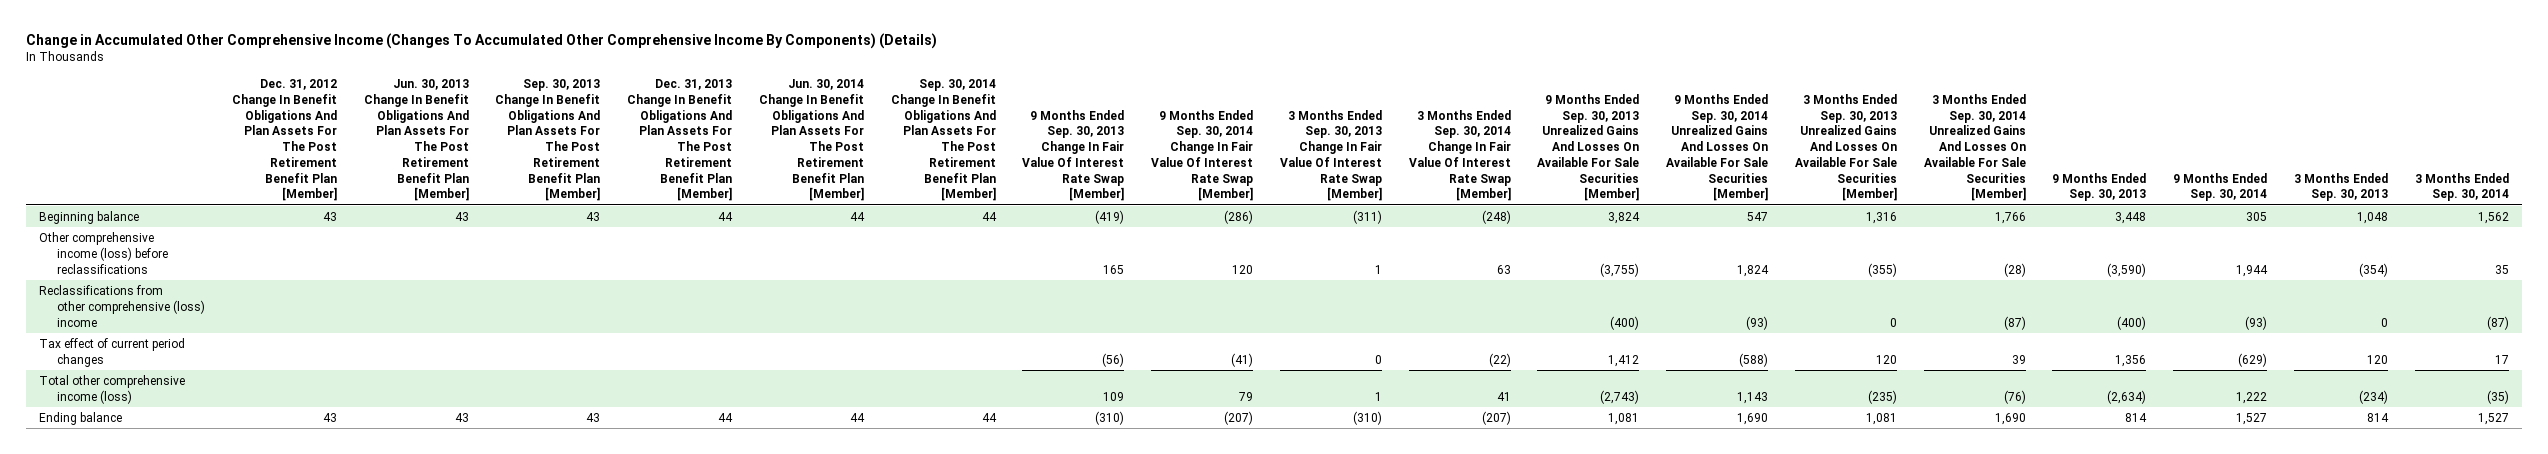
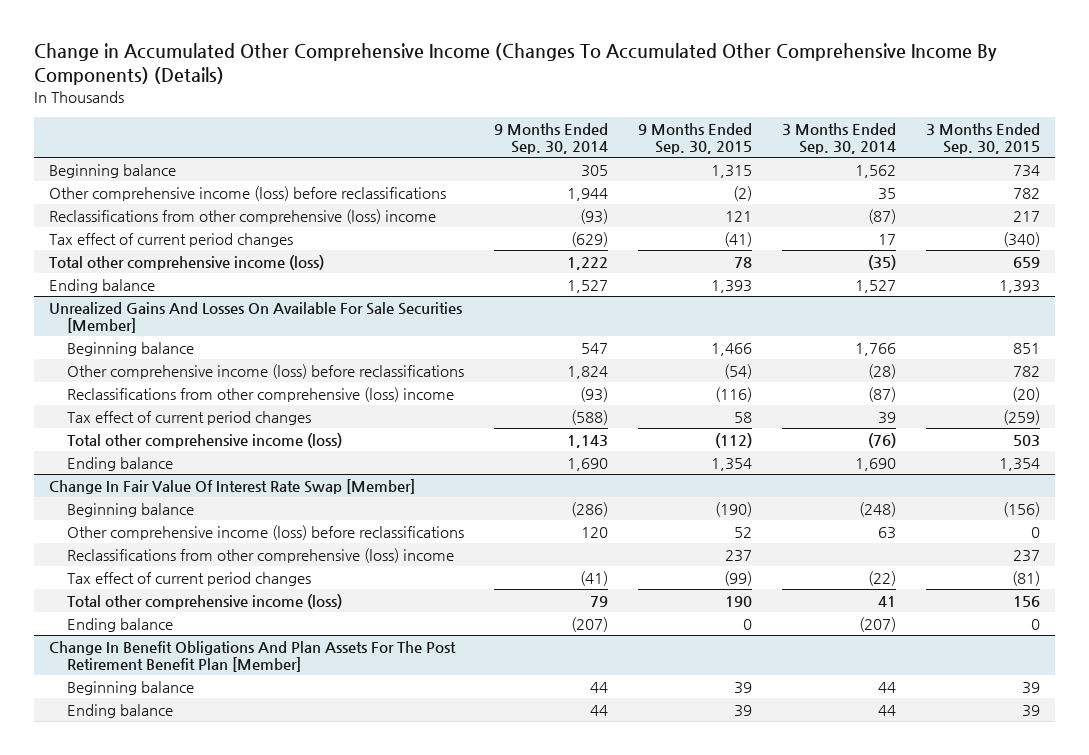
- | Dec. 31, 2012 Change In Benefit Obligations And Plan Assets For The Post Retirement Benefit Plan [Member] | Jun. 30, 2013 Change In Benefit Obligations And Plan Assets For The Post Retirement Benefit Plan [Member] | Sep. 30, 2013 Change In Benefit Obligations And Plan Assets For The Post Retirement Benefit Plan [Member] | Dec. 31, 2013 Change In Benefit Obligations And Plan Assets For The Post Retirement Benefit Plan [Member] | Jun. 30, 2014 Change In Benefit Obligations And Plan Assets For The Post Retirement Benefit Plan [Member] | Sep. 30, 2014 Change In Benefit Obligations And Plan Assets For The Post Retirement Benefit Plan [Member] | 9 Months Ended Sep. 30, 2013 Change In Fair Value Of Interest Rate Swap [Member] | 9 Months Ended Sep. 30, 2014 Change In Fair Value Of Interest Rate Swap [Member] | 3 Months Ended Sep. 30, 2013 Change In Fair Value Of Interest Rate Swap [Member] | 3 Months Ended Sep. 30, 2014 Change In Fair Value Of Interest Rate Swap [Member] | 9 Months Ended Sep. 30, 2013 Unrealized Gains And Losses On Available For Sale Securities [Member] | 9 Months Ended Sep. 30, 2014 Unrealized Gains And Losses On Available For Sale Securities [Member] | 3 Months Ended Sep. 30, 2013 Unrealized Gains And Losses On Available For Sale Securities [Member] | 3 Months Ended Sep. 30, 2014 Unrealized Gains And Losses On Available For Sale Securities [Member] | 9 Months Ended Sep. 30, 2013 | 9 Months Ended Sep. 30, 2014 | 3 Months Ended Sep. 30, 2013 | 3 Months Ended Sep. 30, 2014
+ | 9 Months Ended Sep. 30, 2014 | 9 Months Ended Sep. 30, 2015 | 3 Months Ended Sep. 30, 2014 | 3 Months Ended Sep. 30, 2015
+ Unrealized Gains And Losses On Available For Sale Securities [Member]
+ Beginning balance | 547 | 1,466 | 1,766 | 851
+ Other comprehensive income (loss) before reclassifications | 1,824 | (54) | (28) | 782
+ Reclassifications from other comprehensive (loss) income | (93) | (116) | (87) | (20)
+ Tax effect of current period changes | (588) | 58 | 39 | (259)
+ Total other comprehensive income (loss) | 1,143 | (112) | (76) | 503
+ Ending balance | 1,690 | 1,354 | 1,690 | 1,354
+ Change In Fair Value Of Interest Rate Swap [Member]
+ Beginning balance | (286) | (190) | (248) | (156)
+ Other comprehensive income (loss) before reclassifications | 120 | 52 | 63 | 0
+ Reclassifications from other comprehensive (loss) income | | 237 | | 237
+ Tax effect of current period changes | (41) | (99) | (22) | (81)
+ Total other comprehensive income (loss) | 79 | 190 | 41 | 156
+ Ending balance | (207) | 0 | (207) | 0
+ Change In Benefit Obligations And Plan Assets For The Post Retirement Benefit Plan [Member]
+ Beginning balance | 44 | 39 | 44 | 39
+ Ending balance | 44 | 39 | 44 | 39

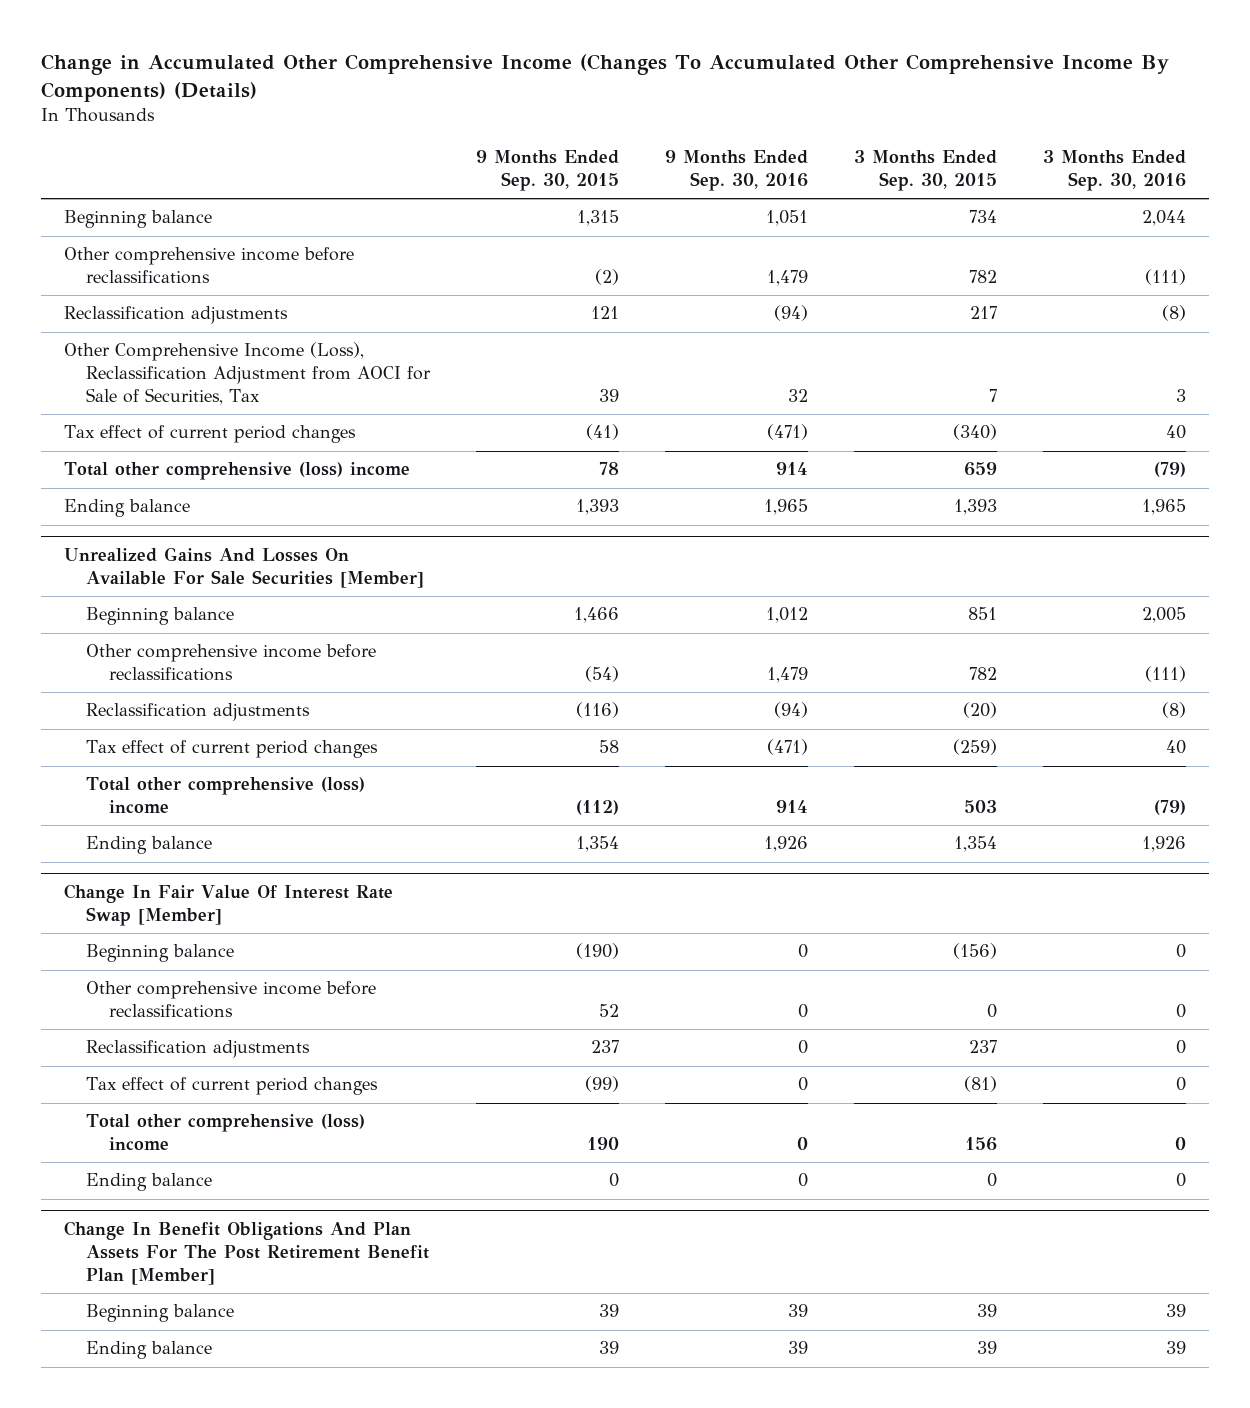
- | 9 Months Ended Sep. 30, 2014 | 9 Months Ended Sep. 30, 2015 | 3 Months Ended Sep. 30, 2014 | 3 Months Ended Sep. 30, 2015
+ | 9 Months Ended Sep. 30, 2015 | 9 Months Ended Sep. 30, 2016 | 3 Months Ended Sep. 30, 2015 | 3 Months Ended Sep. 30, 2016
- Other comprehensive income (loss) before reclassifications | 1,944 | (2) | 35 | 782
- Reclassifications from other comprehensive (loss) income | (93) | 121 | (87) | 217
+ Other comprehensive income before reclassifications | (2) | 1,479 | 782 | (111)
+ Reclassification adjustments | 121 | (94) | 217 | (8)
+ Other Comprehensive Income (Loss), Reclassification Adjustment from AOCI for Sale of Securities, Tax | 39 | 32 | 7 | 3
- Total other comprehensive income (loss) | 1,222 | 78 | (35) | 659
+ Total other comprehensive (loss) income | 78 | 914 | 659 | (79)
@ Unrealized Gains And Losses On Available For Sale Securities [Member]
- Other comprehensive income (loss) before reclassifications | 1,824 | (54) | (28) | 782
- Reclassifications from other comprehensive (loss) income | (93) | (116) | (87) | (20)
+ Other comprehensive income before reclassifications | (54) | 1,479 | 782 | (111)
+ Reclassification adjustments | (116) | (94) | (20) | (8)
- Total other comprehensive income (loss) | 1,143 | (112) | (76) | 503
+ Total other comprehensive (loss) income | (112) | 914 | 503 | (79)
@ Change In Fair Value Of Interest Rate Swap [Member]
- Other comprehensive income (loss) before reclassifications | 120 | 52 | 63 | 0
- Reclassifications from other comprehensive (loss) income | | 237 | | 237
+ Other comprehensive income before reclassifications | 52 | 0 | 0 | 0
+ Reclassification adjustments | 237 | 0 | 237 | 0
- Total other comprehensive income (loss) | 79 | 190 | 41 | 156
+ Total other comprehensive (loss) income | 190 | 0 | 156 | 0

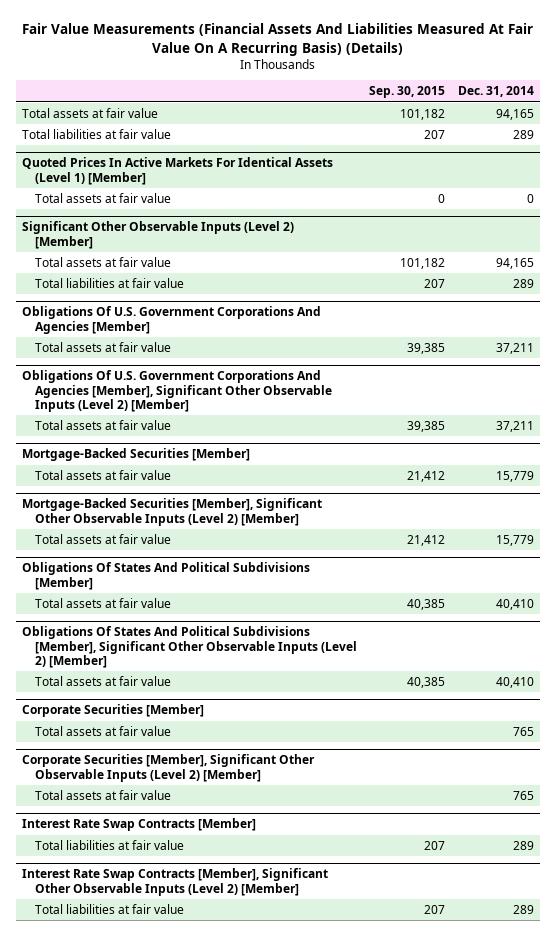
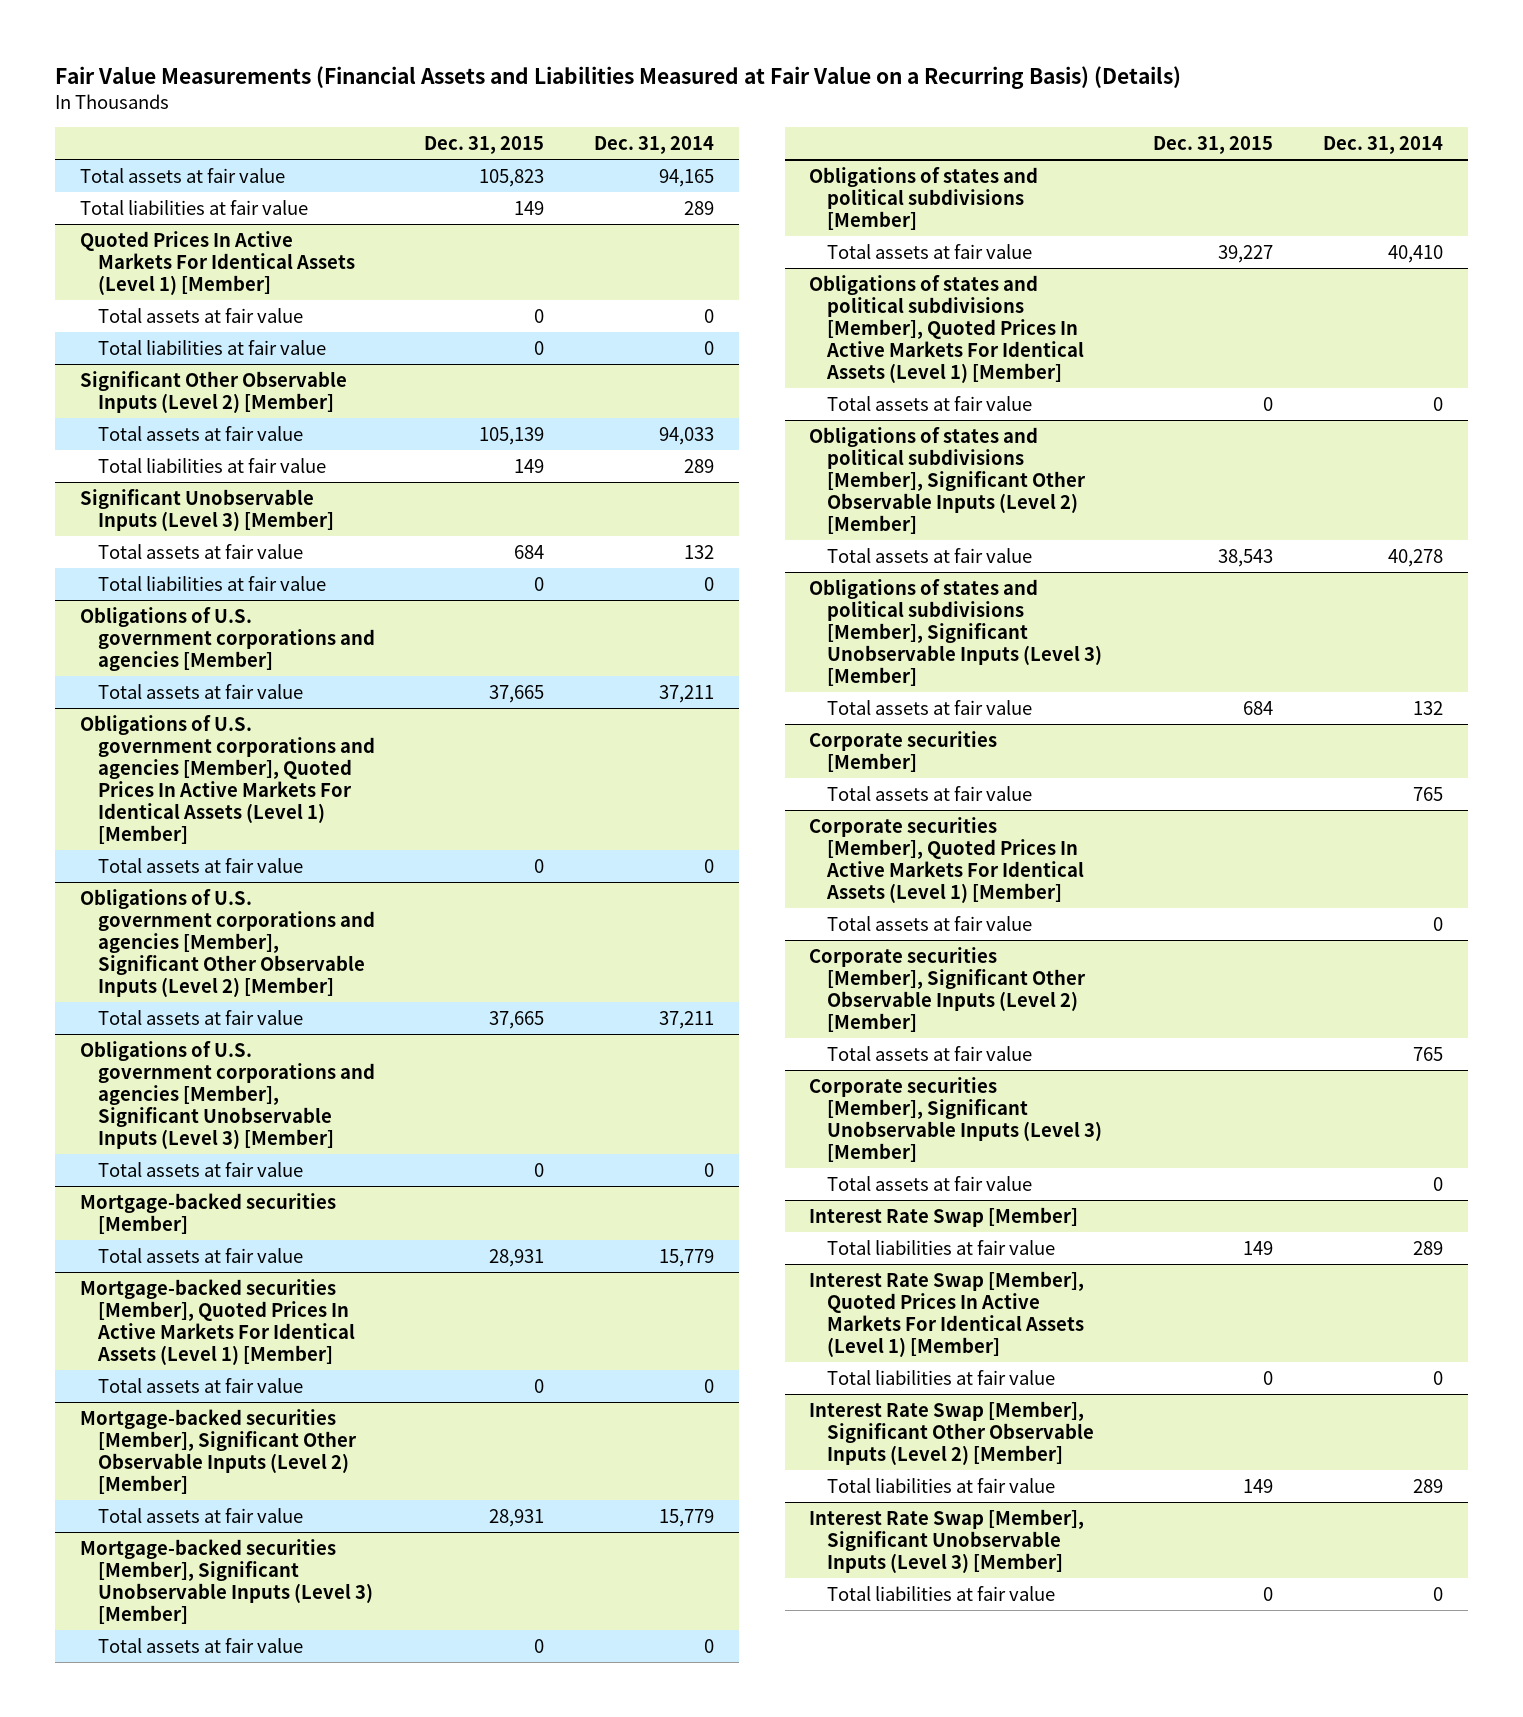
- Fair Value Measurements (Financial Assets And Liabilities Measured At Fair Value On A Recurring Basis) (Details)
+ Fair Value Measurements (Financial Assets and Liabilities Measured at Fair Value on a Recurring Basis) (Details)
- | Sep. 30, 2015 | Dec. 31, 2014
+ | Dec. 31, 2015 | Dec. 31, 2014
@ Quoted Prices In Active Markets For Identical Assets (Level 1) [Member]
+ Total liabilities at fair value | 0 | 0
@ Significant Other Observable Inputs (Level 2) [Member]
- Total assets at fair value | 101,182 | 94,165
+ Total assets at fair value | 105,139 | 94,033
- Obligations Of U.S. Government Corporations And Agencies [Member]
+ Significant Unobservable Inputs (Level 3) [Member]
+ Total assets at fair value | 684 | 132
+ Total liabilities at fair value | 0 | 0
+ Obligations of U.S. government corporations and agencies [Member]
- Obligations Of U.S. Government Corporations And Agencies [Member], Significant Other Observable Inputs (Level 2) [Member]
+ Obligations of U.S. government corporations and agencies [Member], Quoted Prices In Active Markets For Identical Assets (Level 1) [Member]
+ Total assets at fair value | 0 | 0
+ Obligations of U.S. government corporations and agencies [Member], Significant Other Observable Inputs (Level 2) [Member]
- Mortgage-Backed Securities [Member]
+ Obligations of U.S. government corporations and agencies [Member], Significant Unobservable Inputs (Level 3) [Member]
+ Total assets at fair value | 0 | 0
+ Mortgage-backed securities [Member]
- Mortgage-Backed Securities [Member], Significant Other Observable Inputs (Level 2) [Member]
+ Mortgage-backed securities [Member], Quoted Prices In Active Markets For Identical Assets (Level 1) [Member]
+ Total assets at fair value | 0 | 0
+ Mortgage-backed securities [Member], Significant Other Observable Inputs (Level 2) [Member]
- Obligations Of States And Political Subdivisions [Member]
- Total assets at fair value | 40,385 | 40,410
- Obligations Of States And Political Subdivisions [Member], Significant Other Observable Inputs (Level 2) [Member]
+ Mortgage-backed securities [Member], Significant Unobservable Inputs (Level 3) [Member]
+ Total assets at fair value | 0 | 0
+ Obligations of states and political subdivisions [Member]
- Corporate Securities [Member]
+ Obligations of states and political subdivisions [Member], Quoted Prices In Active Markets For Identical Assets (Level 1) [Member]
+ Total assets at fair value | 0 | 0
+ Obligations of states and political subdivisions [Member], Significant Other Observable Inputs (Level 2) [Member]
+ Total assets at fair value | 38,543 | 40,278
+ Obligations of states and political subdivisions [Member], Significant Unobservable Inputs (Level 3) [Member]
+ Total assets at fair value | 684 | 132
+ Corporate securities [Member]
- Corporate Securities [Member], Significant Other Observable Inputs (Level 2) [Member]
+ Corporate securities [Member], Quoted Prices In Active Markets For Identical Assets (Level 1) [Member]
+ Total assets at fair value | | 0
+ Corporate securities [Member], Significant Other Observable Inputs (Level 2) [Member]
- Interest Rate Swap Contracts [Member]
+ Corporate securities [Member], Significant Unobservable Inputs (Level 3) [Member]
+ Total assets at fair value | | 0
+ Interest Rate Swap [Member]
- Interest Rate Swap Contracts [Member], Significant Other Observable Inputs (Level 2) [Member]
+ Interest Rate Swap [Member], Quoted Prices In Active Markets For Identical Assets (Level 1) [Member]
+ Total liabilities at fair value | 0 | 0
+ Interest Rate Swap [Member], Significant Other Observable Inputs (Level 2) [Member]
+ Interest Rate Swap [Member], Significant Unobservable Inputs (Level 3) [Member]
+ Total liabilities at fair value | 0 | 0

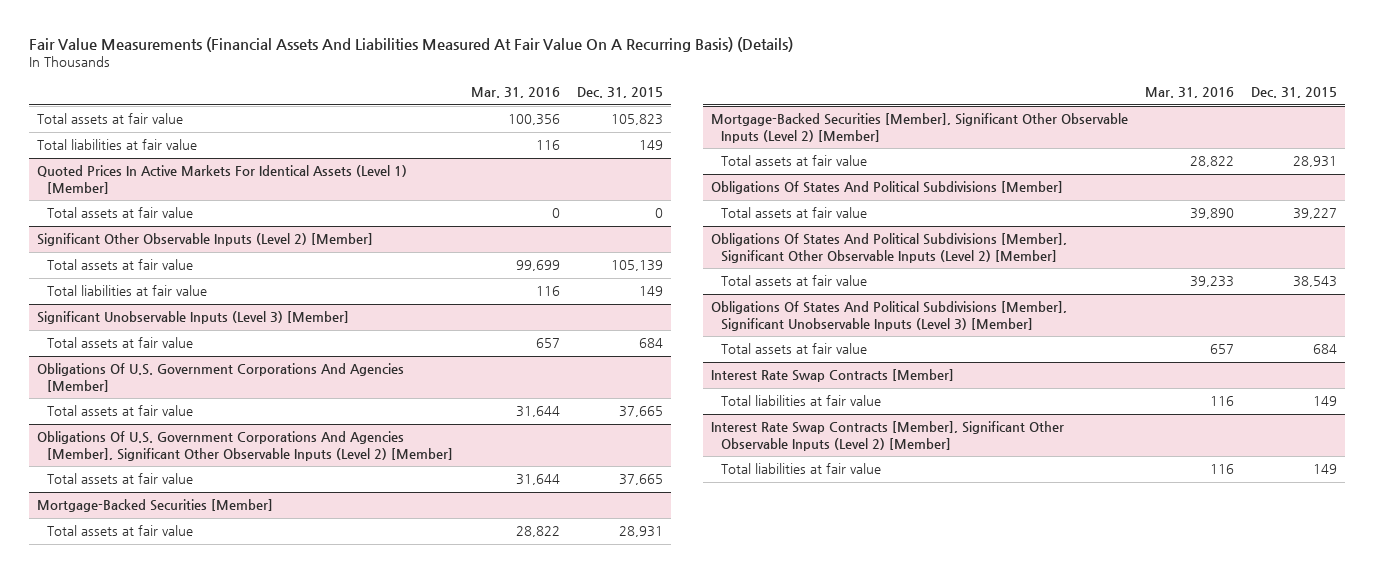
- Fair Value Measurements (Financial Assets and Liabilities Measured at Fair Value on a Recurring Basis) (Details)
+ Fair Value Measurements (Financial Assets And Liabilities Measured At Fair Value On A Recurring Basis) (Details)
- | Dec. 31, 2015 | Dec. 31, 2014
+ | Mar. 31, 2016 | Dec. 31, 2015
@ Quoted Prices In Active Markets For Identical Assets (Level 1) [Member]
- Total liabilities at fair value | 0 | 0
@ Significant Unobservable Inputs (Level 3) [Member]
- Total liabilities at fair value | 0 | 0
- Obligations of U.S. government corporations and agencies [Member]
+ Obligations Of U.S. Government Corporations And Agencies [Member]
- Obligations of U.S. government corporations and agencies [Member], Quoted Prices In Active Markets For Identical Assets (Level 1) [Member]
- Total assets at fair value | 0 | 0
- Obligations of U.S. government corporations and agencies [Member], Significant Other Observable Inputs (Level 2) [Member]
+ Obligations Of U.S. Government Corporations And Agencies [Member], Significant Other Observable Inputs (Level 2) [Member]
- Obligations of U.S. government corporations and agencies [Member], Significant Unobservable Inputs (Level 3) [Member]
- Total assets at fair value | 0 | 0
- Mortgage-backed securities [Member]
+ Mortgage-Backed Securities [Member]
- Mortgage-backed securities [Member], Quoted Prices In Active Markets For Identical Assets (Level 1) [Member]
- Total assets at fair value | 0 | 0
- Mortgage-backed securities [Member], Significant Other Observable Inputs (Level 2) [Member]
+ Mortgage-Backed Securities [Member], Significant Other Observable Inputs (Level 2) [Member]
- Mortgage-backed securities [Member], Significant Unobservable Inputs (Level 3) [Member]
- Total assets at fair value | 0 | 0
- Obligations of states and political subdivisions [Member]
+ Obligations Of States And Political Subdivisions [Member]
- Obligations of states and political subdivisions [Member], Quoted Prices In Active Markets For Identical Assets (Level 1) [Member]
- Total assets at fair value | 0 | 0
- Obligations of states and political subdivisions [Member], Significant Other Observable Inputs (Level 2) [Member]
+ Obligations Of States And Political Subdivisions [Member], Significant Other Observable Inputs (Level 2) [Member]
- Obligations of states and political subdivisions [Member], Significant Unobservable Inputs (Level 3) [Member]
+ Obligations Of States And Political Subdivisions [Member], Significant Unobservable Inputs (Level 3) [Member]
- Corporate securities [Member]
- Total assets at fair value | | 765
- Corporate securities [Member], Quoted Prices In Active Markets For Identical Assets (Level 1) [Member]
- Total assets at fair value | | 0
- Corporate securities [Member], Significant Other Observable Inputs (Level 2) [Member]
- Total assets at fair value | | 765
- Corporate securities [Member], Significant Unobservable Inputs (Level 3) [Member]
- Total assets at fair value | | 0
- Interest Rate Swap [Member]
+ Interest Rate Swap Contracts [Member]
- Interest Rate Swap [Member], Quoted Prices In Active Markets For Identical Assets (Level 1) [Member]
- Total liabilities at fair value | 0 | 0
- Interest Rate Swap [Member], Significant Other Observable Inputs (Level 2) [Member]
+ Interest Rate Swap Contracts [Member], Significant Other Observable Inputs (Level 2) [Member]
- Interest Rate Swap [Member], Significant Unobservable Inputs (Level 3) [Member]
- Total liabilities at fair value | 0 | 0

